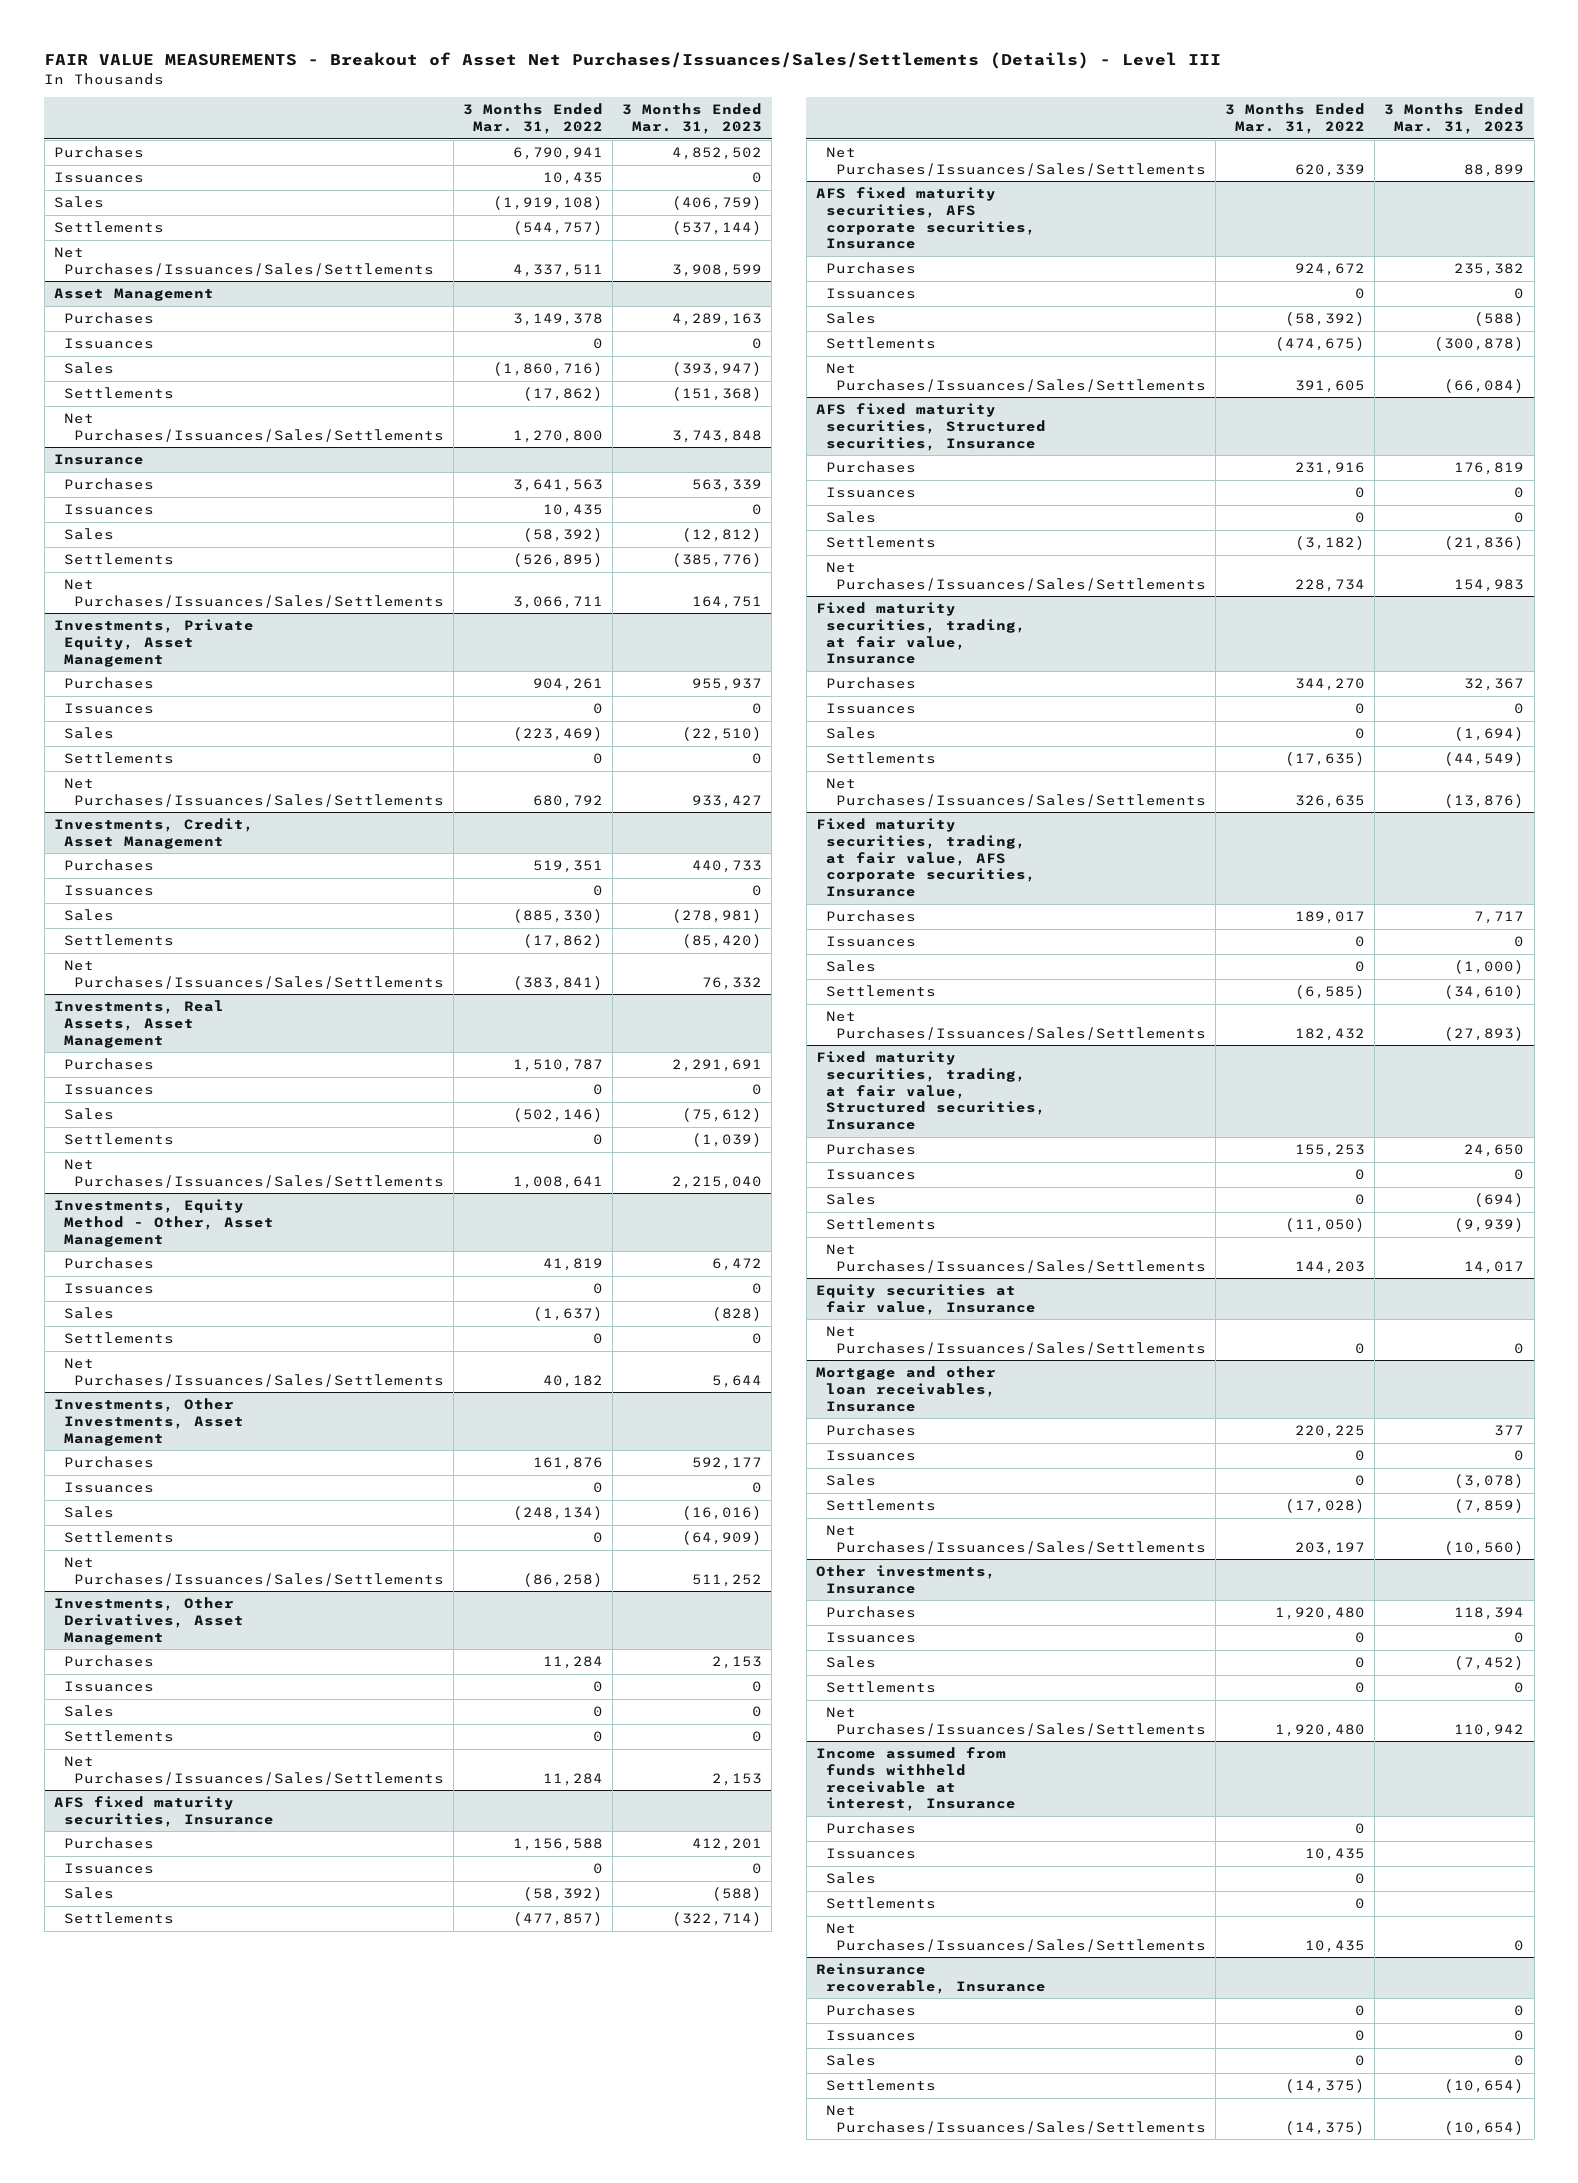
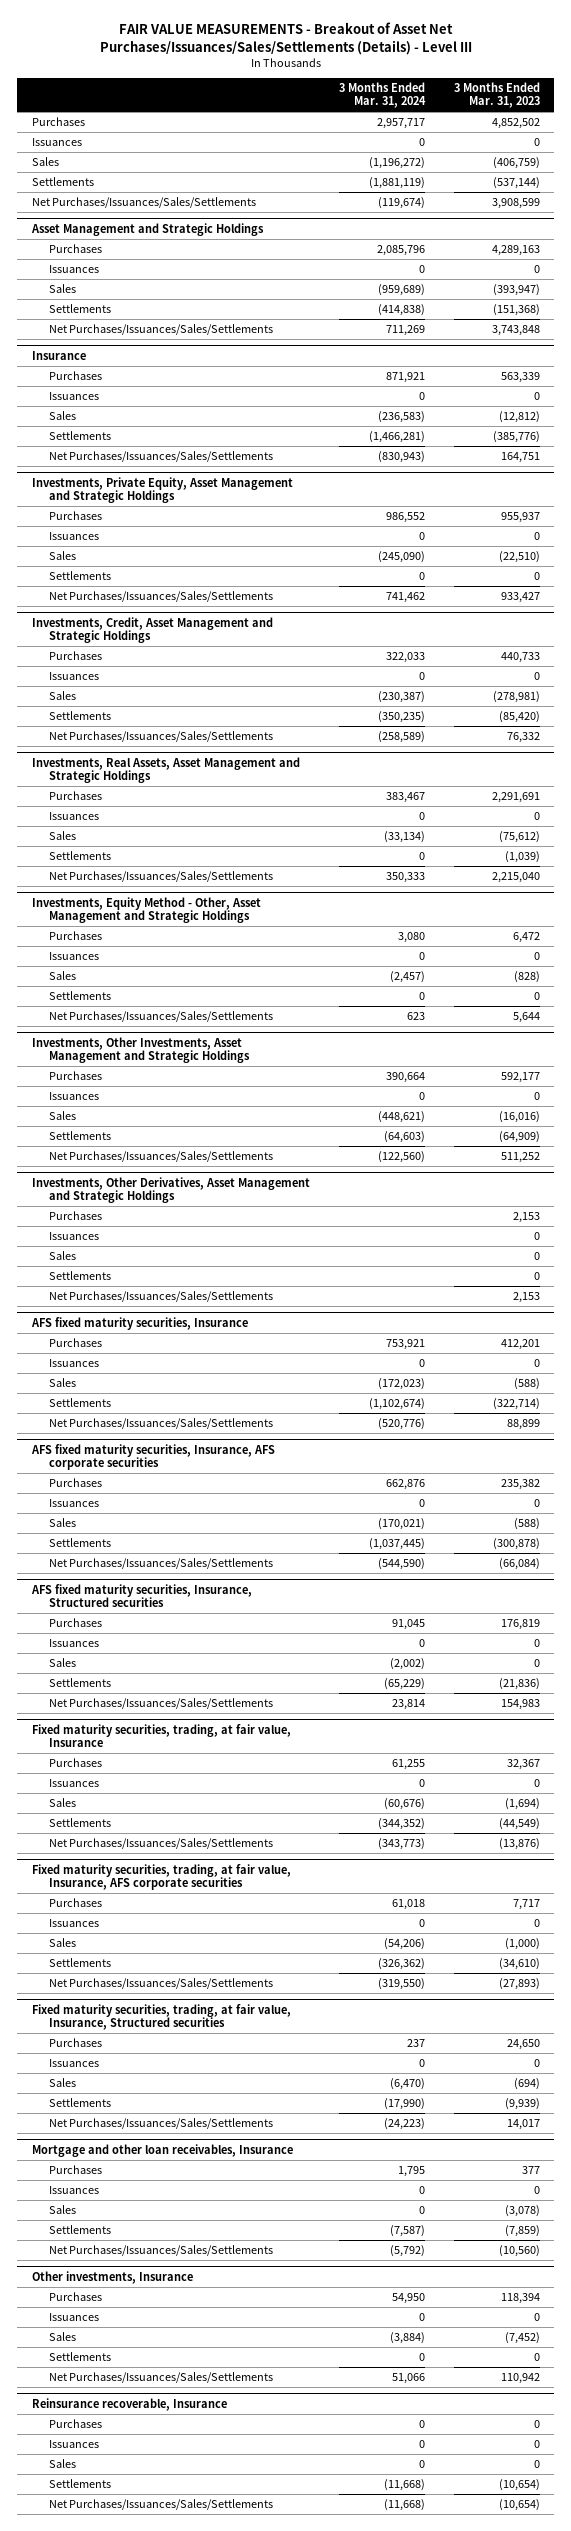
- | 3 Months Ended Mar. 31, 2022 | 3 Months Ended Mar. 31, 2023
+ | 3 Months Ended Mar. 31, 2024 | 3 Months Ended Mar. 31, 2023
- Asset Management
+ Asset Management and Strategic Holdings
- Investments, Private Equity, Asset Management
+ Investments, Private Equity, Asset Management and Strategic Holdings
- Investments, Credit, Asset Management
+ Investments, Credit, Asset Management and Strategic Holdings
- Investments, Real Assets, Asset Management
+ Investments, Real Assets, Asset Management and Strategic Holdings
- Investments, Equity Method - Other, Asset Management
+ Investments, Equity Method - Other, Asset Management and Strategic Holdings
- Investments, Other Investments, Asset Management
+ Investments, Other Investments, Asset Management and Strategic Holdings
- Investments, Other Derivatives, Asset Management
+ Investments, Other Derivatives, Asset Management and Strategic Holdings
- AFS fixed maturity securities, AFS corporate securities, Insurance
+ AFS fixed maturity securities, Insurance, AFS corporate securities
- AFS fixed maturity securities, Structured securities, Insurance
+ AFS fixed maturity securities, Insurance, Structured securities
- Fixed maturity securities, trading, at fair value, AFS corporate securities, Insurance
+ Fixed maturity securities, trading, at fair value, Insurance, AFS corporate securities
- Fixed maturity securities, trading, at fair value, Structured securities, Insurance
+ Fixed maturity securities, trading, at fair value, Insurance, Structured securities
- Equity securities at fair value, Insurance
- Net Purchases/Issuances/Sales/Settlements | 0 | 0
- Income assumed from funds withheld receivable at interest, Insurance
- Purchases | 0 |
- Issuances | 10,435 |
- Sales | 0 |
- Settlements | 0 |
- Net Purchases/Issuances/Sales/Settlements | 10,435 | 0

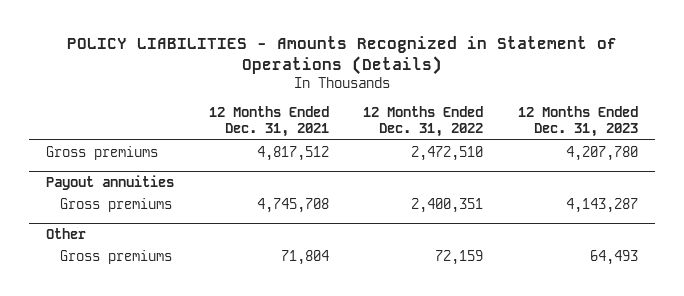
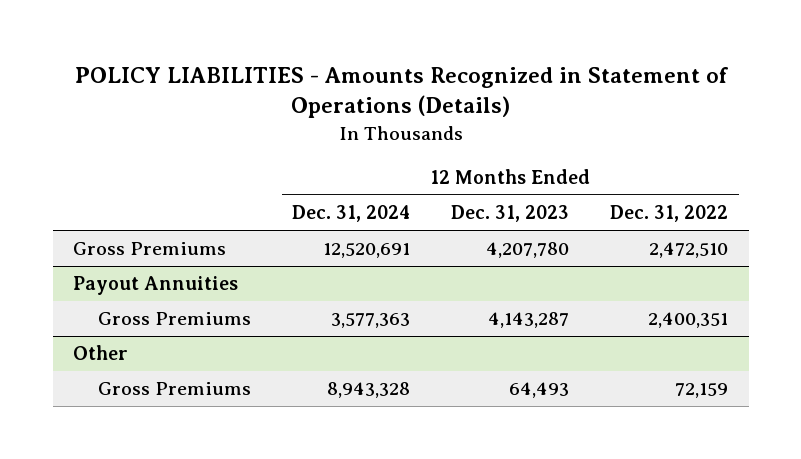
- | 12 Months Ended Dec. 31, 2021 | 12 Months Ended Dec. 31, 2022 | 12 Months Ended Dec. 31, 2023
+ | 12 Months Ended Dec. 31, 2024 | 12 Months Ended Dec. 31, 2023 | 12 Months Ended Dec. 31, 2022
- Gross premiums | 4,817,512 | 2,472,510 | 4,207,780
- Payout annuities
- Gross premiums | 4,745,708 | 2,400,351 | 4,143,287
+ Gross Premiums | 12,520,691 | 4,207,780 | 2,472,510
+ Payout Annuities
+ Gross Premiums | 3,577,363 | 4,143,287 | 2,400,351
@ Other
- Gross premiums | 71,804 | 72,159 | 64,493
+ Gross Premiums | 8,943,328 | 64,493 | 72,159

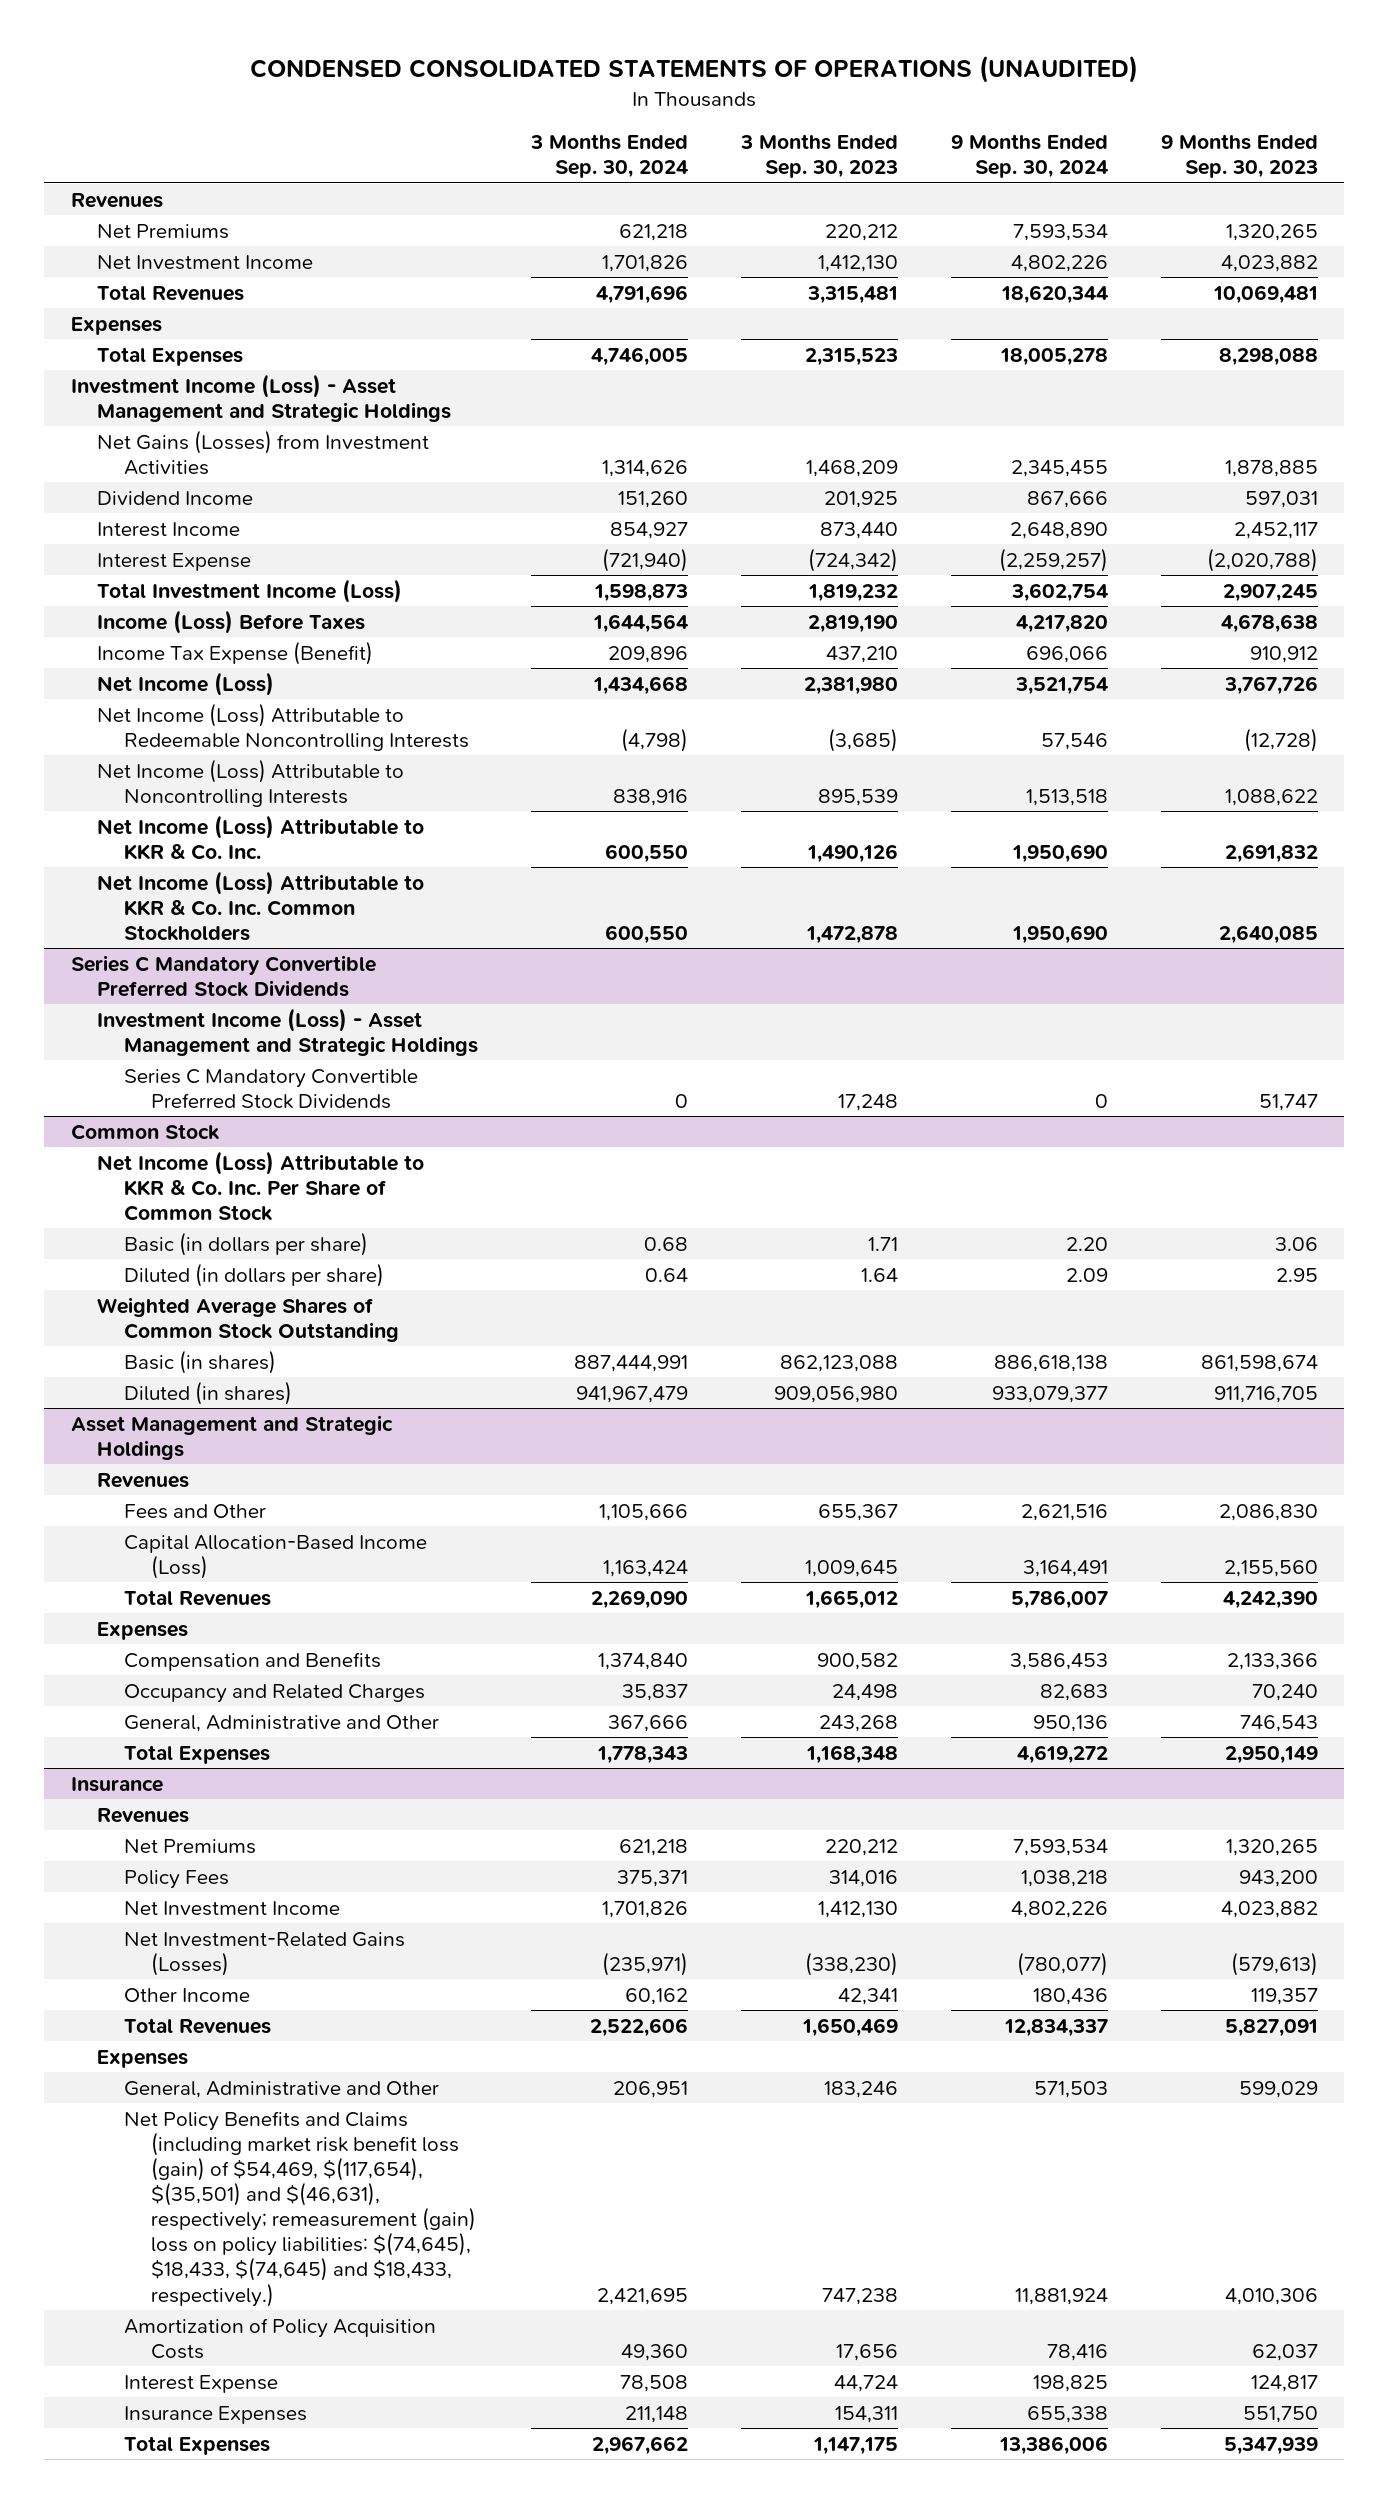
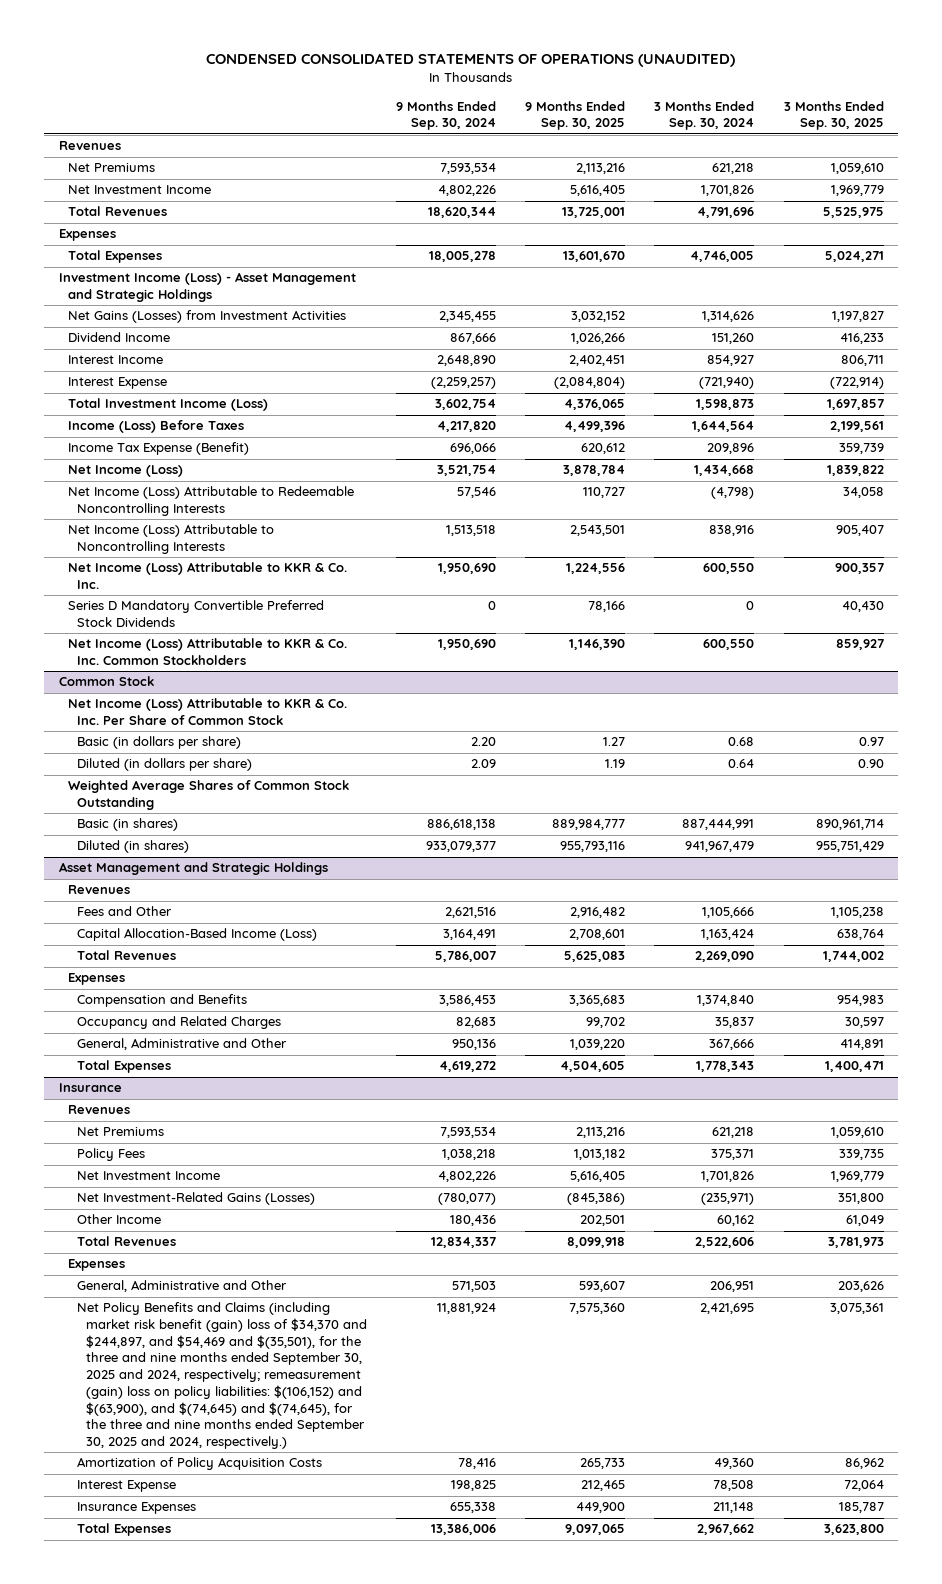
- | 3 Months Ended Sep. 30, 2024 | 3 Months Ended Sep. 30, 2023 | 9 Months Ended Sep. 30, 2024 | 9 Months Ended Sep. 30, 2023
+ | 9 Months Ended Sep. 30, 2024 | 9 Months Ended Sep. 30, 2025 | 3 Months Ended Sep. 30, 2024 | 3 Months Ended Sep. 30, 2025
+ Series D Mandatory Convertible Preferred Stock Dividends | 0 | 78,166 | 0 | 40,430
- Series C Mandatory Convertible Preferred Stock Dividends
- Investment Income (Loss) - Asset Management and Strategic Holdings
- Series C Mandatory Convertible Preferred Stock Dividends | 0 | 17,248 | 0 | 51,747
@ Insurance
- Net Policy Benefits and Claims (including market risk benefit loss (gain) of $54,469, $(117,654), $(35,501) and $(46,631), respectively; remeasurement (gain) loss on policy liabilities: $(74,645), $18,433, $(74,645) and $18,433, respectively.) | 2,421,695 | 747,238 | 11,881,924 | 4,010,306
+ Net Policy Benefits and Claims (including market risk benefit (gain) loss of $34,370 and $244,897, and $54,469 and $(35,501), for the three and nine months ended September 30, 2025 and 2024, respectively; remeasurement (gain) loss on policy liabilities: $(106,152) and $(63,900), and $(74,645) and $(74,645), for the three and nine months ended September 30, 2025 and 2024, respectively.) | 11,881,924 | 7,575,360 | 2,421,695 | 3,075,361

